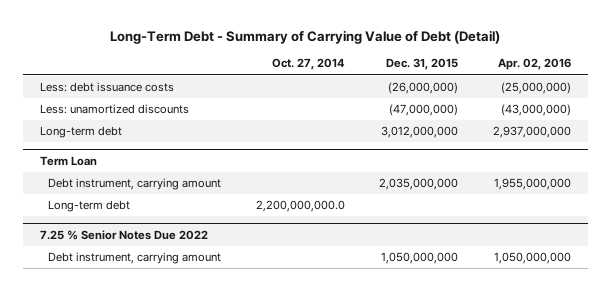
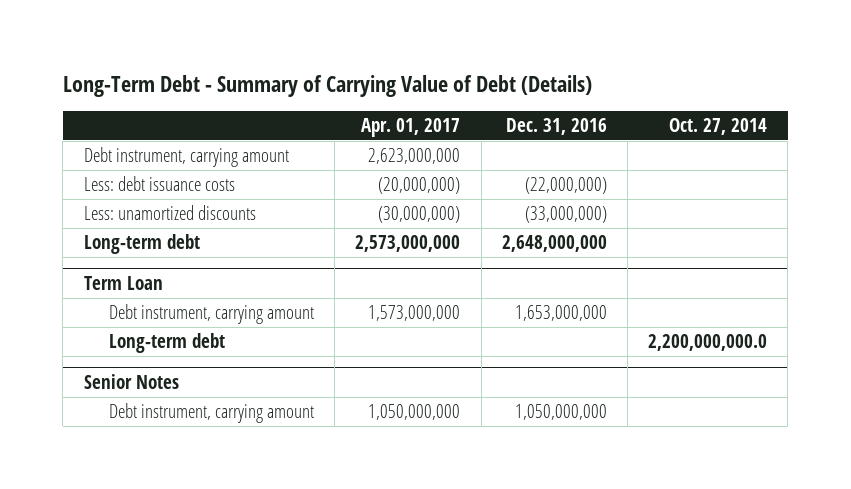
- Long-Term Debt - Summary of Carrying Value of Debt (Detail)
+ Long-Term Debt - Summary of Carrying Value of Debt (Details)
- | Oct. 27, 2014 | Dec. 31, 2015 | Apr. 02, 2016
+ | Apr. 01, 2017 | Dec. 31, 2016 | Oct. 27, 2014
+ Debt instrument, carrying amount | 2,623,000,000 | |
- 7.25 % Senior Notes Due 2022
+ Senior Notes

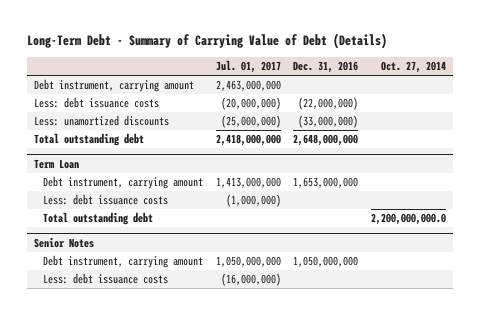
- | Apr. 01, 2017 | Dec. 31, 2016 | Oct. 27, 2014
+ | Jul. 01, 2017 | Dec. 31, 2016 | Oct. 27, 2014
- Long-term debt | 2,573,000,000 | 2,648,000,000 |
+ Total outstanding debt | 2,418,000,000 | 2,648,000,000 |
@ Term Loan
- Long-term debt | | | 2,200,000,000.0
+ Less: debt issuance costs | (1,000,000) | |
+ Total outstanding debt | | | 2,200,000,000.0
@ Senior Notes
+ Less: debt issuance costs | (16,000,000) | |

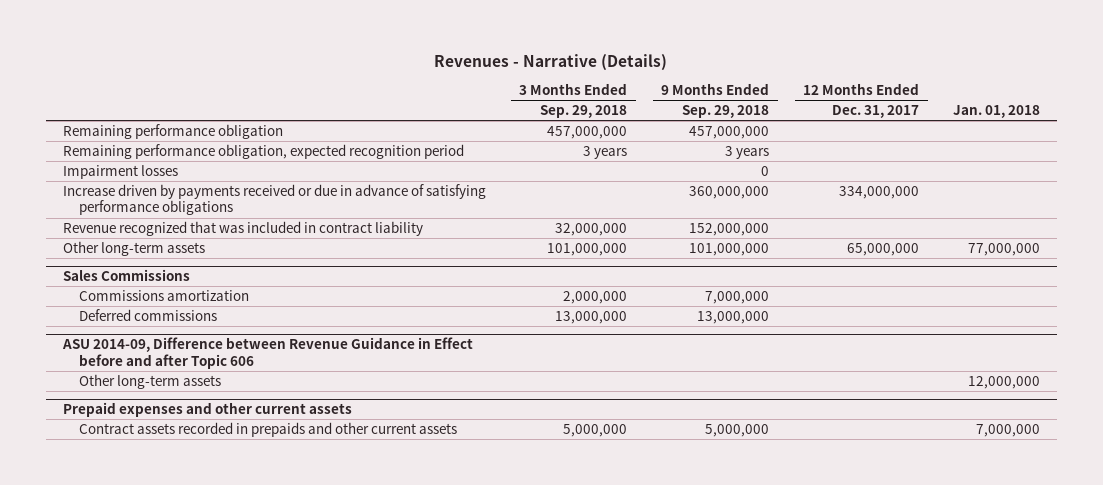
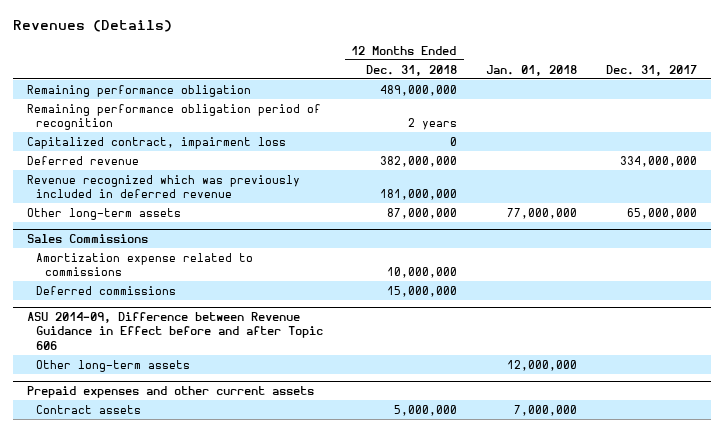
- Revenues - Narrative (Details)
+ Revenues (Details)
- | 3 Months Ended Sep. 29, 2018 | 9 Months Ended Sep. 29, 2018 | 12 Months Ended Dec. 31, 2017 | Jan. 01, 2018
+ | 12 Months Ended Dec. 31, 2018 | Jan. 01, 2018 | Dec. 31, 2017
- Remaining performance obligation, expected recognition period | 3 years | 3 years | |
- Impairment losses | | 0 | |
- Increase driven by payments received or due in advance of satisfying performance obligations | | 360,000,000 | 334,000,000 |
- Revenue recognized that was included in contract liability | 32,000,000 | 152,000,000 | |
+ Remaining performance obligation period of recognition | 2 years | |
+ Capitalized contract, impairment loss | 0 | |
+ Deferred revenue | 382,000,000 | | 334,000,000
+ Revenue recognized which was previously included in deferred revenue | 181,000,000 | |
@ Sales Commissions
- Commissions amortization | 2,000,000 | 7,000,000 | |
+ Amortization expense related to commissions | 10,000,000 | |
@ Prepaid expenses and other current assets
- Contract assets recorded in prepaids and other current assets | 5,000,000 | 5,000,000 | | 7,000,000
+ Contract assets | 5,000,000 | 7,000,000 |

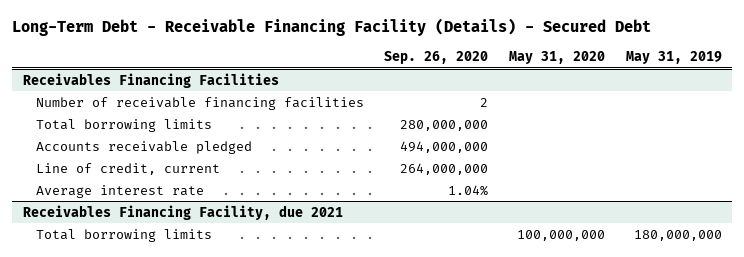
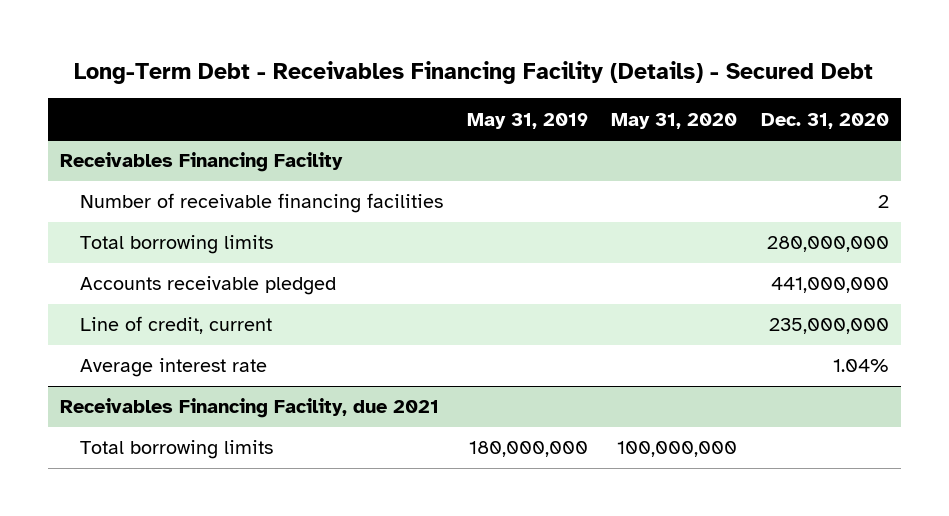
- Long-Term Debt - Receivable Financing Facility (Details) - Secured Debt
+ Long-Term Debt - Receivables Financing Facility (Details) - Secured Debt
- | Sep. 26, 2020 | May 31, 2020 | May 31, 2019
+ | May 31, 2019 | May 31, 2020 | Dec. 31, 2020
- Receivables Financing Facilities
+ Receivables Financing Facility

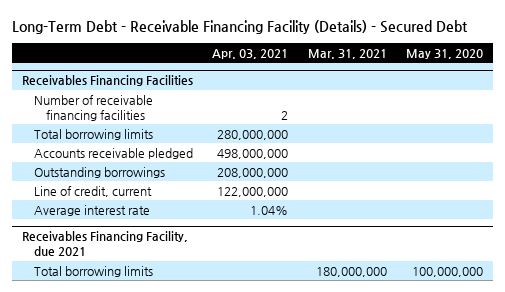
- Long-Term Debt - Receivables Financing Facility (Details) - Secured Debt
+ Long-Term Debt - Receivable Financing Facility (Details) - Secured Debt
- | May 31, 2019 | May 31, 2020 | Dec. 31, 2020
+ | Apr. 03, 2021 | Mar. 31, 2021 | May 31, 2020
- Receivables Financing Facility
+ Receivables Financing Facilities
+ Outstanding borrowings | 208,000,000 | |

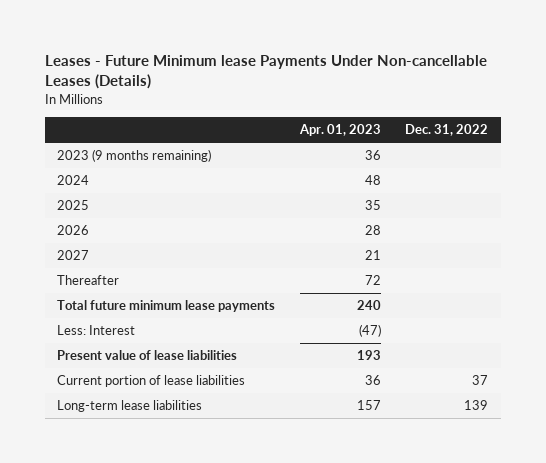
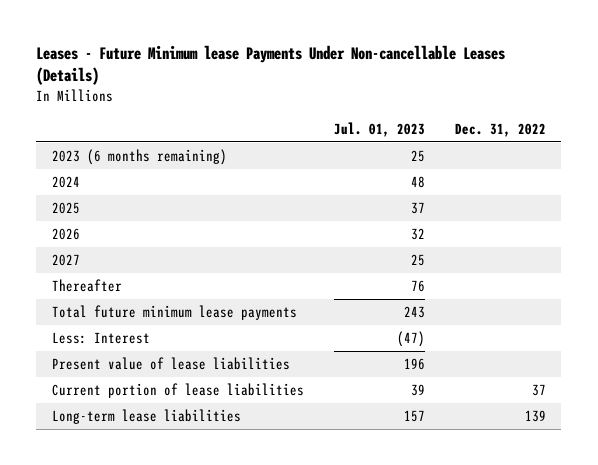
- | Apr. 01, 2023 | Dec. 31, 2022
+ | Jul. 01, 2023 | Dec. 31, 2022
- 2023 (9 months remaining) | 36 |
+ 2023 (6 months remaining) | 25 |

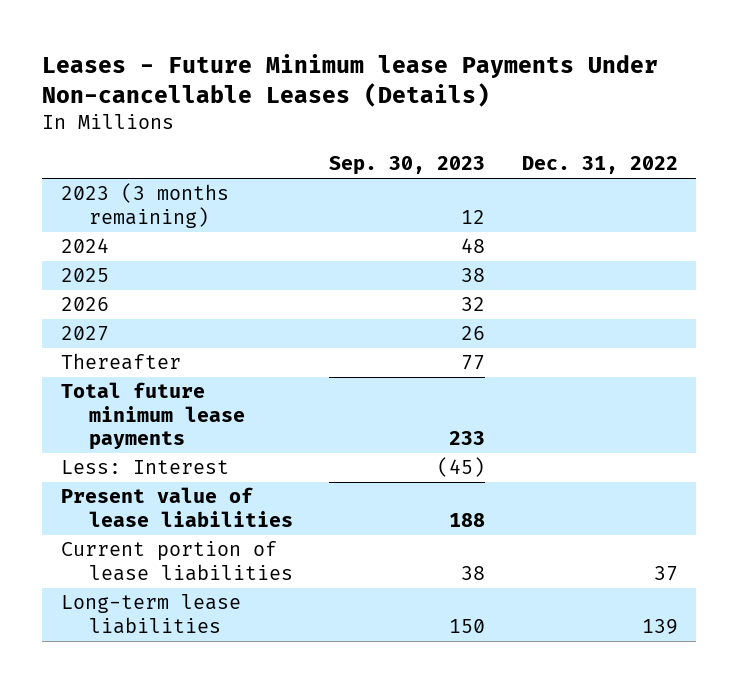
- | Jul. 01, 2023 | Dec. 31, 2022
+ | Sep. 30, 2023 | Dec. 31, 2022
- 2023 (6 months remaining) | 25 |
+ 2023 (3 months remaining) | 12 |

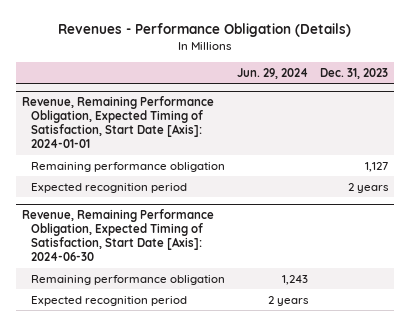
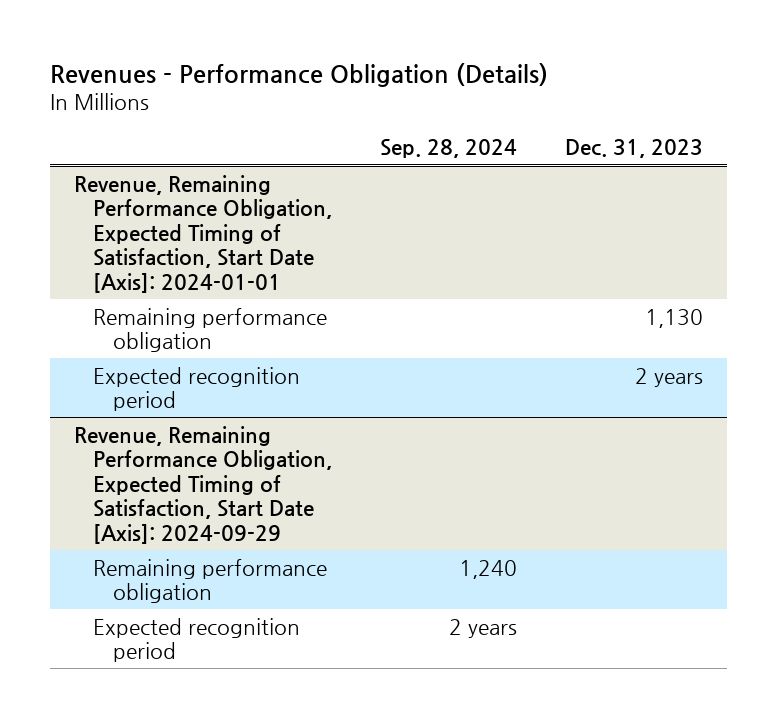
- | Jun. 29, 2024 | Dec. 31, 2023
+ | Sep. 28, 2024 | Dec. 31, 2023
@ Revenue, Remaining Performance Obligation, Expected Timing of Satisfaction, Start Date [Axis]: 2024-01-01
- Remaining performance obligation | | 1,127
+ Remaining performance obligation | | 1,130
- Revenue, Remaining Performance Obligation, Expected Timing of Satisfaction, Start Date [Axis]: 2024-06-30
- Remaining performance obligation | 1,243 |
- Expected recognition period | 2 years |
+ Revenue, Remaining Performance Obligation, Expected Timing of Satisfaction, Start Date [Axis]: 2024-09-29
+ Remaining performance obligation | 1,240 |
+ Expected recognition period | 2 years |

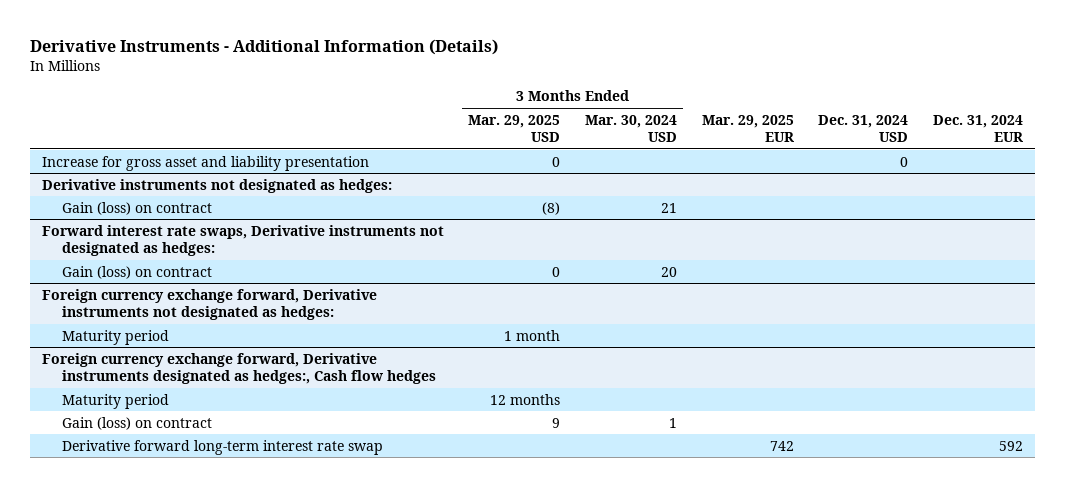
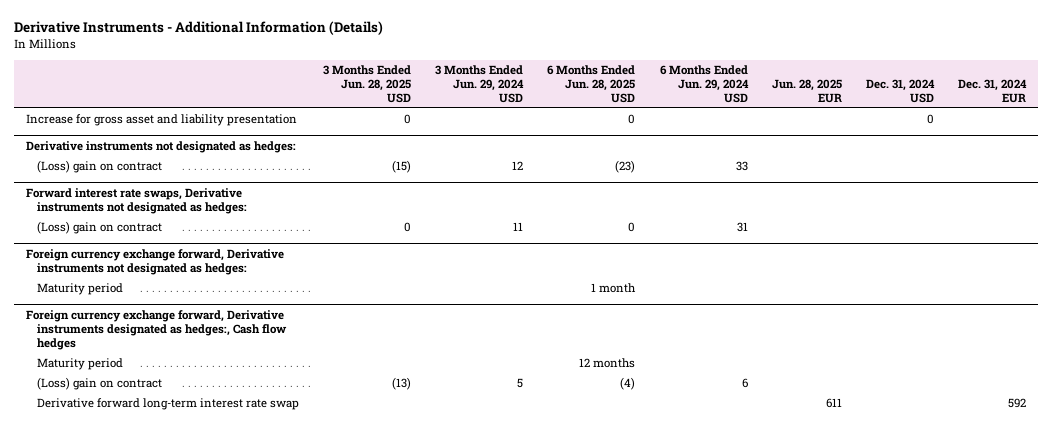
- | 3 Months Ended Mar. 29, 2025 USD | 3 Months Ended Mar. 30, 2024 USD | Mar. 29, 2025 EUR | Dec. 31, 2024 USD | Dec. 31, 2024 EUR
+ | 3 Months Ended Jun. 28, 2025 USD | 3 Months Ended Jun. 29, 2024 USD | 6 Months Ended Jun. 28, 2025 USD | 6 Months Ended Jun. 29, 2024 USD | Jun. 28, 2025 EUR | Dec. 31, 2024 USD | Dec. 31, 2024 EUR
@ Derivative instruments not designated as hedges:
- Gain (loss) on contract | (8) | 21 | | |
+ (Loss) gain on contract | (15) | 12 | (23) | 33 | | |
@ Forward interest rate swaps, Derivative instruments not designated as hedges:
- Gain (loss) on contract | 0 | 20 | | |
+ (Loss) gain on contract | 0 | 11 | 0 | 31 | | |
@ Foreign currency exchange forward, Derivative instruments designated as hedges:, Cash flow hedges
- Gain (loss) on contract | 9 | 1 | | |
+ (Loss) gain on contract | (13) | 5 | (4) | 6 | | |

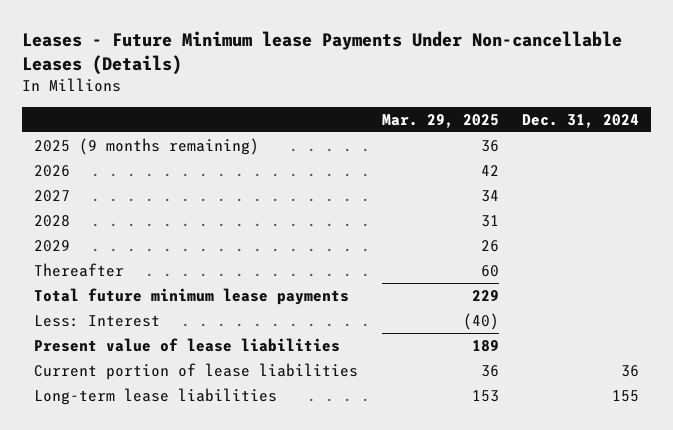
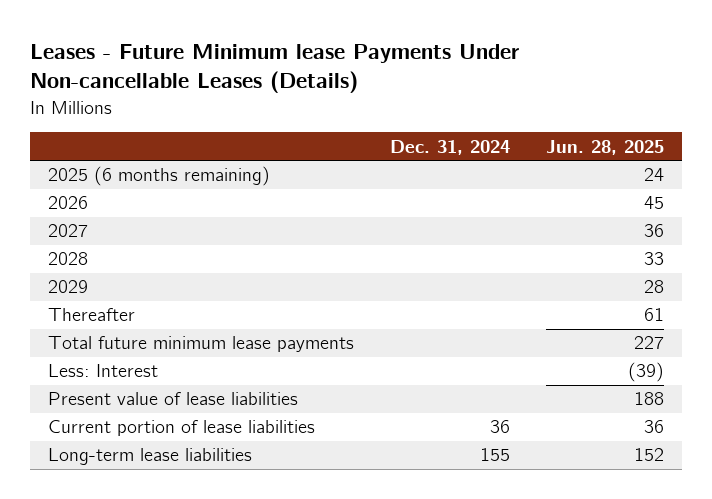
- | Mar. 29, 2025 | Dec. 31, 2024
+ | Dec. 31, 2024 | Jun. 28, 2025
- 2025 (9 months remaining) | 36 |
+ 2025 (6 months remaining) | | 24

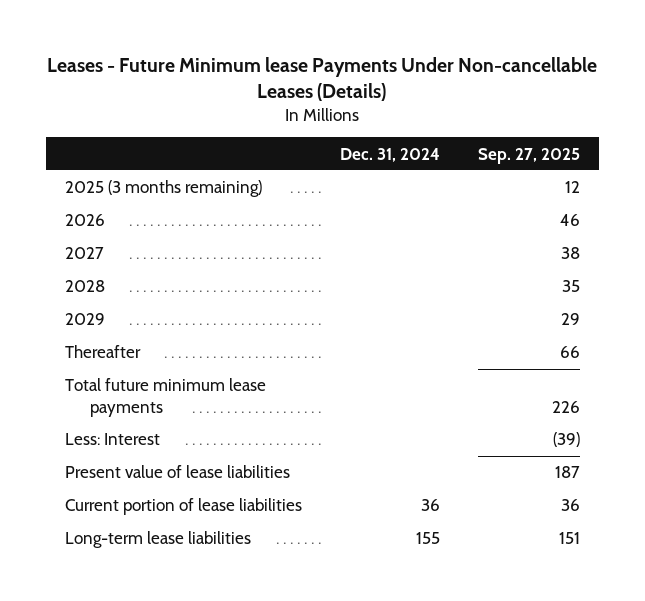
- | Dec. 31, 2024 | Jun. 28, 2025
+ | Dec. 31, 2024 | Sep. 27, 2025
- 2025 (6 months remaining) | | 24
+ 2025 (3 months remaining) | | 12

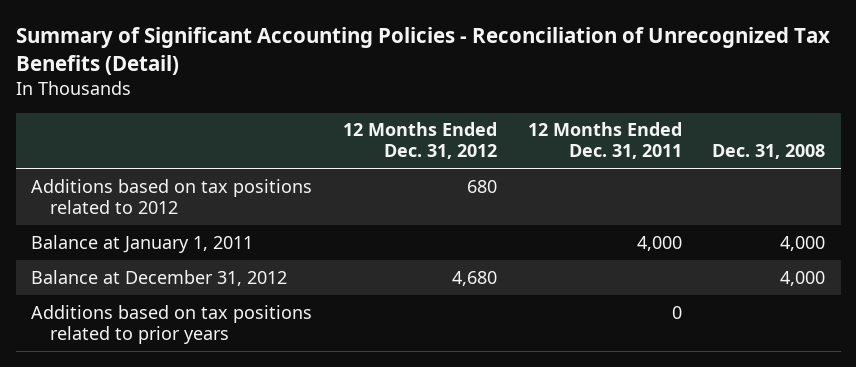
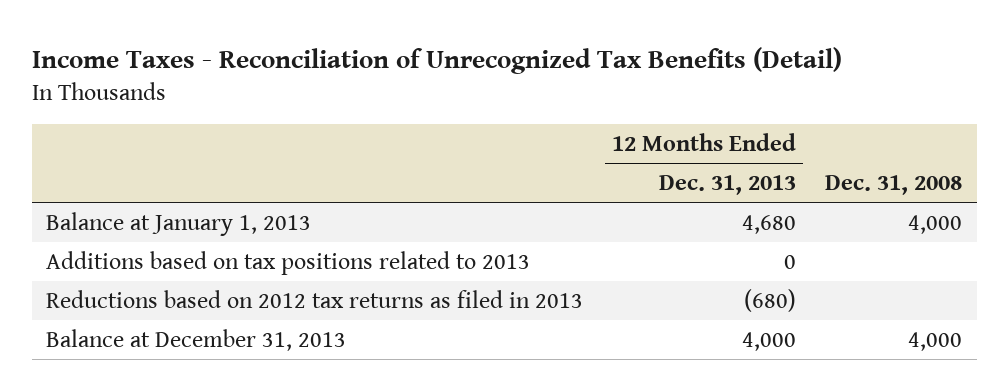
- Summary of Significant Accounting Policies - Reconciliation of Unrecognized Tax Benefits (Detail)
+ Income Taxes - Reconciliation of Unrecognized Tax Benefits (Detail)
- | 12 Months Ended Dec. 31, 2012 | 12 Months Ended Dec. 31, 2011 | Dec. 31, 2008
+ | 12 Months Ended Dec. 31, 2013 | Dec. 31, 2008
- Additions based on tax positions related to 2012 | 680 | |
- Balance at January 1, 2011 | | 4,000 | 4,000
- Balance at December 31, 2012 | 4,680 | | 4,000
- Additions based on tax positions related to prior years | | 0 |
+ Balance at January 1, 2013 | 4,680 | 4,000
+ Additions based on tax positions related to 2013 | 0 |
+ Reductions based on 2012 tax returns as filed in 2013 | (680) |
+ Balance at December 31, 2013 | 4,000 | 4,000

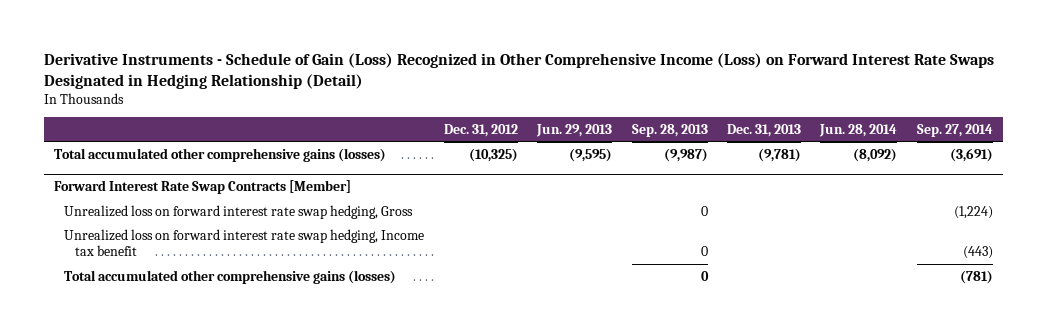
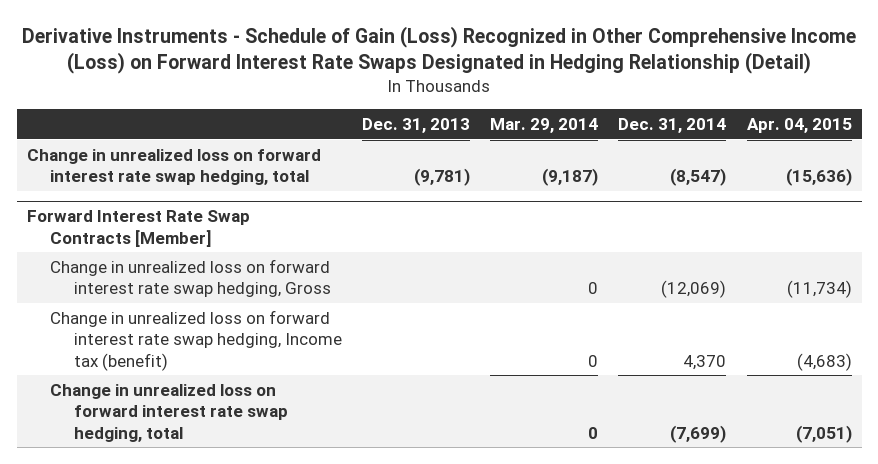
- | Dec. 31, 2012 | Jun. 29, 2013 | Sep. 28, 2013 | Dec. 31, 2013 | Jun. 28, 2014 | Sep. 27, 2014
+ | Dec. 31, 2013 | Mar. 29, 2014 | Dec. 31, 2014 | Apr. 04, 2015
- Total accumulated other comprehensive gains (losses) | (10,325) | (9,595) | (9,987) | (9,781) | (8,092) | (3,691)
+ Change in unrealized loss on forward interest rate swap hedging, total | (9,781) | (9,187) | (8,547) | (15,636)
@ Forward Interest Rate Swap Contracts [Member]
- Unrealized loss on forward interest rate swap hedging, Gross | | | 0 | | | (1,224)
- Unrealized loss on forward interest rate swap hedging, Income tax benefit | | | 0 | | | (443)
- Total accumulated other comprehensive gains (losses) | | | 0 | | | (781)
+ Change in unrealized loss on forward interest rate swap hedging, Gross | | 0 | (12,069) | (11,734)
+ Change in unrealized loss on forward interest rate swap hedging, Income tax (benefit) | | 0 | 4,370 | (4,683)
+ Change in unrealized loss on forward interest rate swap hedging, total | | 0 | (7,699) | (7,051)

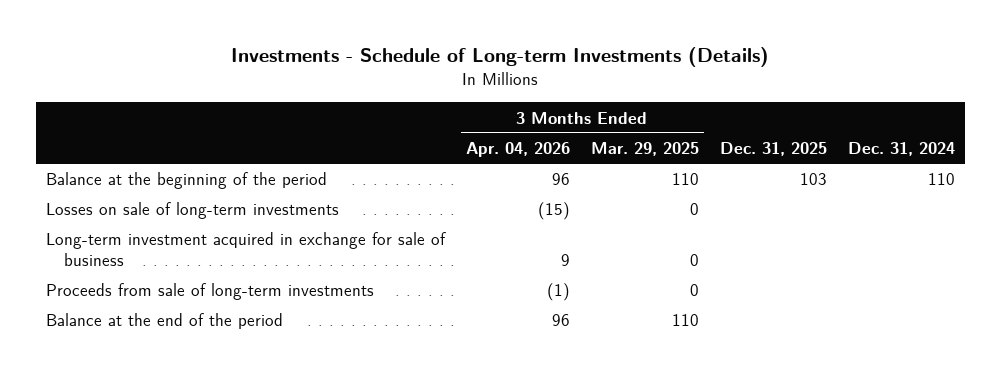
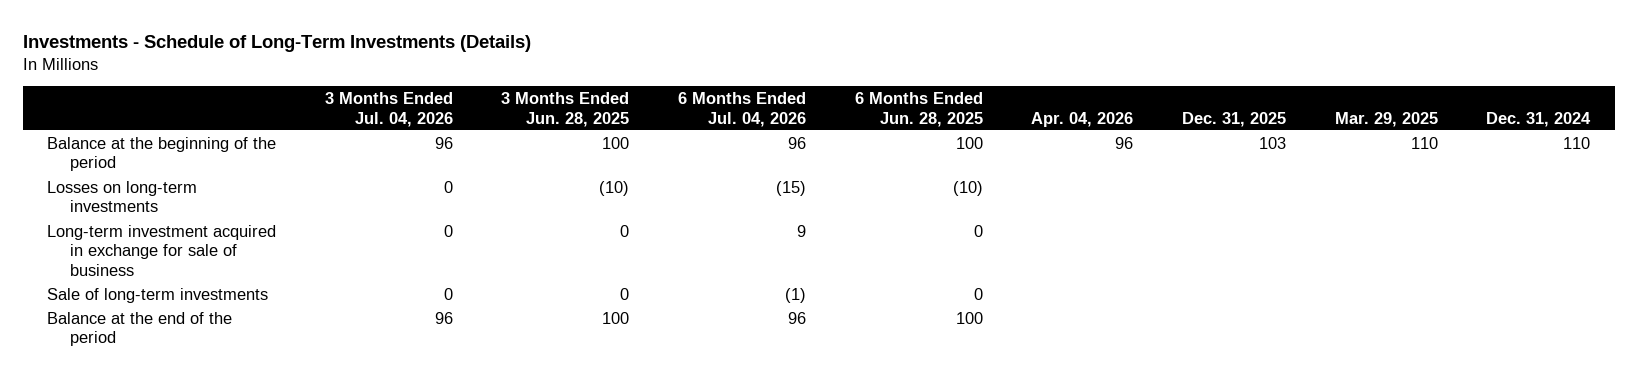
- Investments - Schedule of Long-term Investments (Details)
+ Investments - Schedule of Long-Term Investments (Details)
- | 3 Months Ended Apr. 04, 2026 | 3 Months Ended Mar. 29, 2025 | Dec. 31, 2025 | Dec. 31, 2024
+ | 3 Months Ended Jul. 04, 2026 | 3 Months Ended Jun. 28, 2025 | 6 Months Ended Jul. 04, 2026 | 6 Months Ended Jun. 28, 2025 | Apr. 04, 2026 | Dec. 31, 2025 | Mar. 29, 2025 | Dec. 31, 2024
- Losses on sale of long-term investments | (15) | 0 | |
+ Losses on long-term investments | 0 | (10) | (15) | (10) | | | |
- Proceeds from sale of long-term investments | (1) | 0 | |
+ Sale of long-term investments | 0 | 0 | (1) | 0 | | | |

